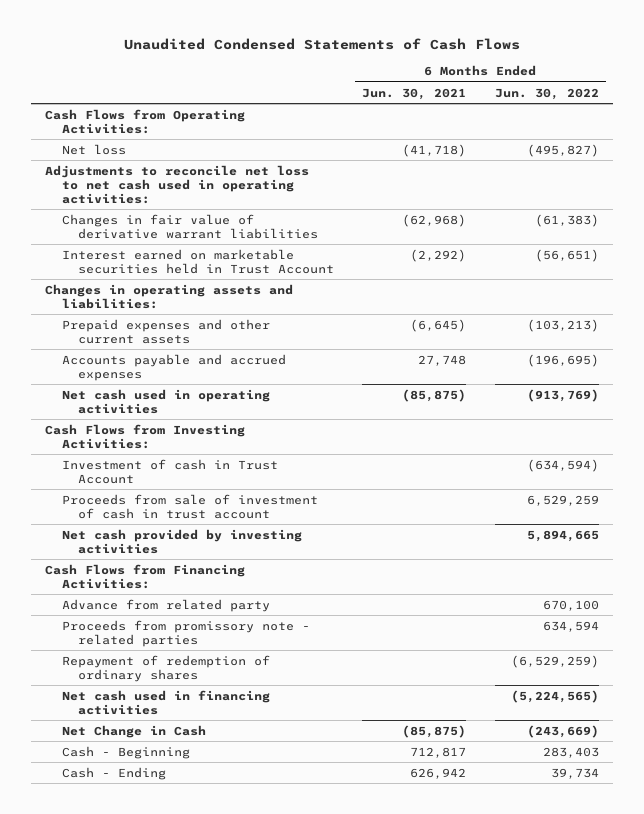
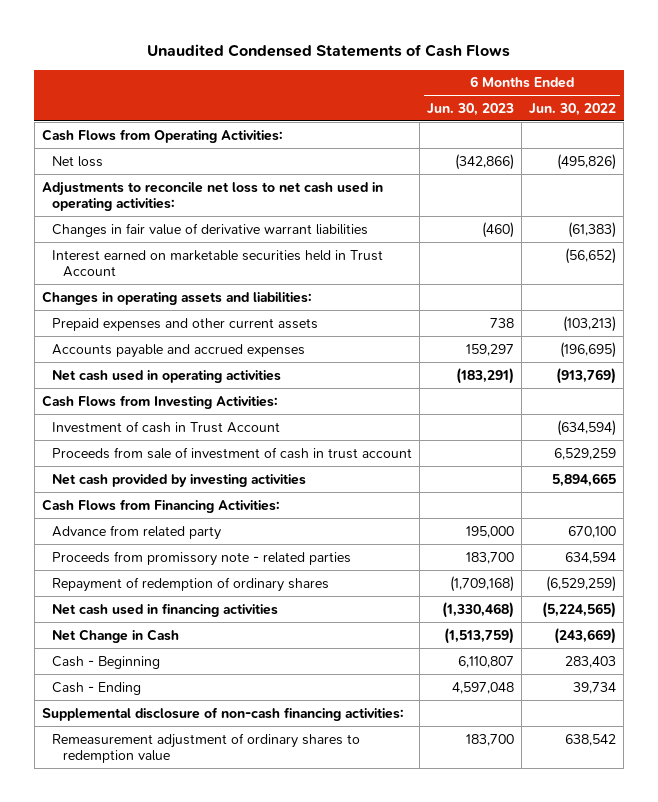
- | 6 Months Ended Jun. 30, 2021 | 6 Months Ended Jun. 30, 2022
+ | 6 Months Ended Jun. 30, 2023 | 6 Months Ended Jun. 30, 2022
- Net loss | (41,718) | (495,827)
+ Net loss | (342,866) | (495,826)
- Interest earned on marketable securities held in Trust Account | (2,292) | (56,651)
+ Interest earned on marketable securities held in Trust Account | | (56,652)
+ Supplemental disclosure of non-cash financing activities:
+ Remeasurement adjustment of ordinary shares to redemption value | 183,700 | 638,542

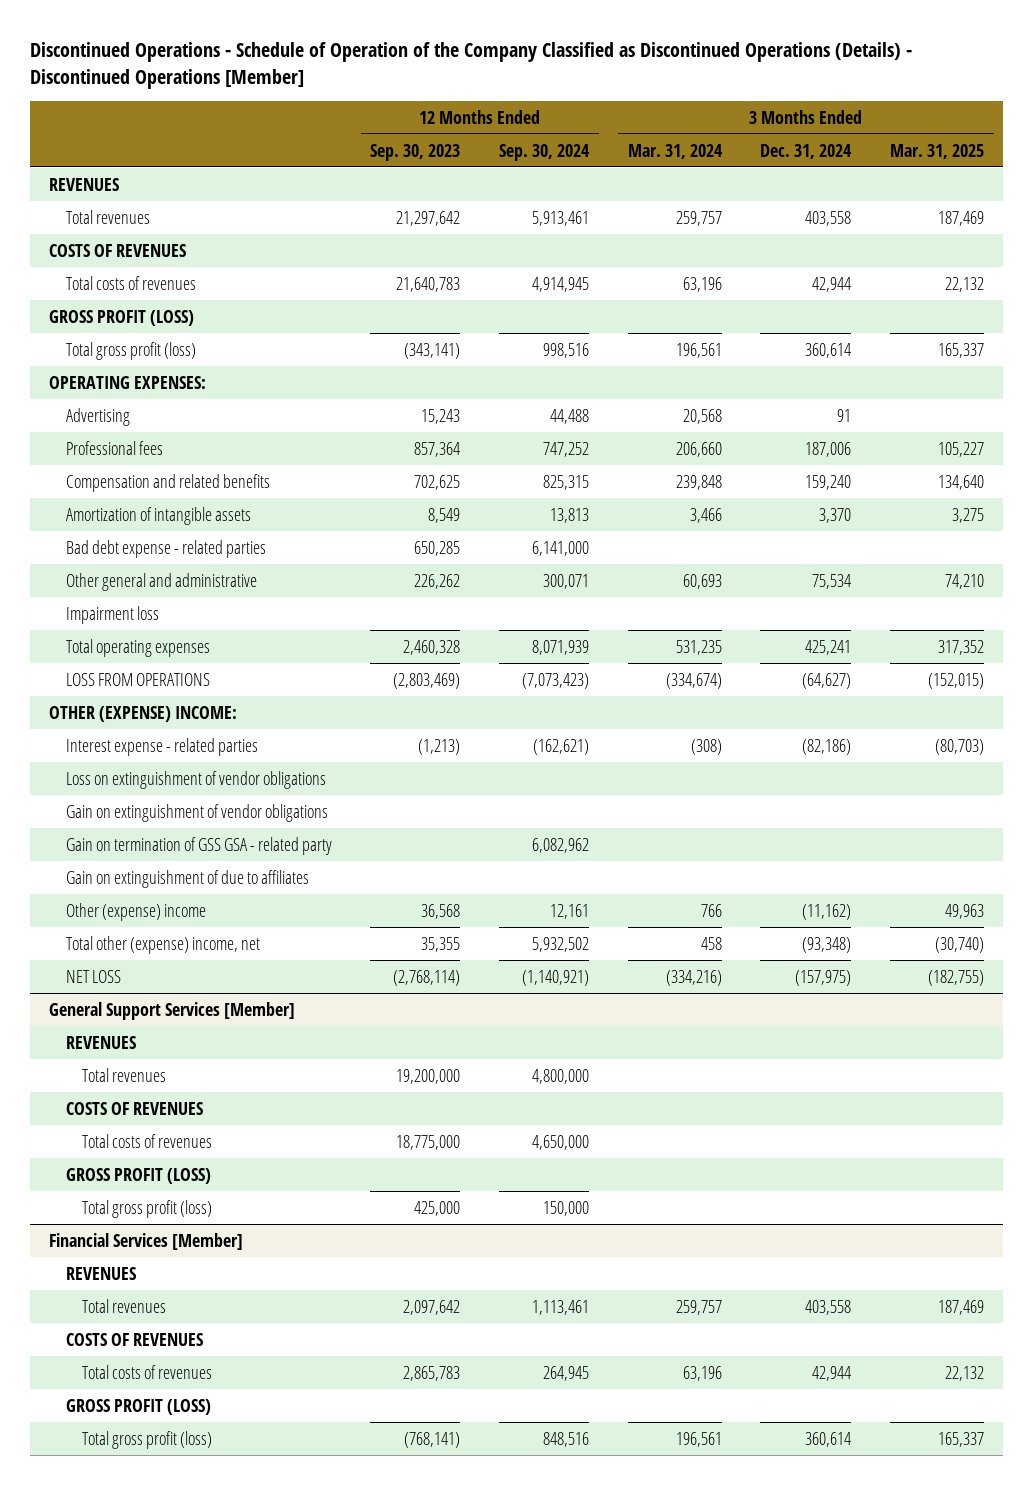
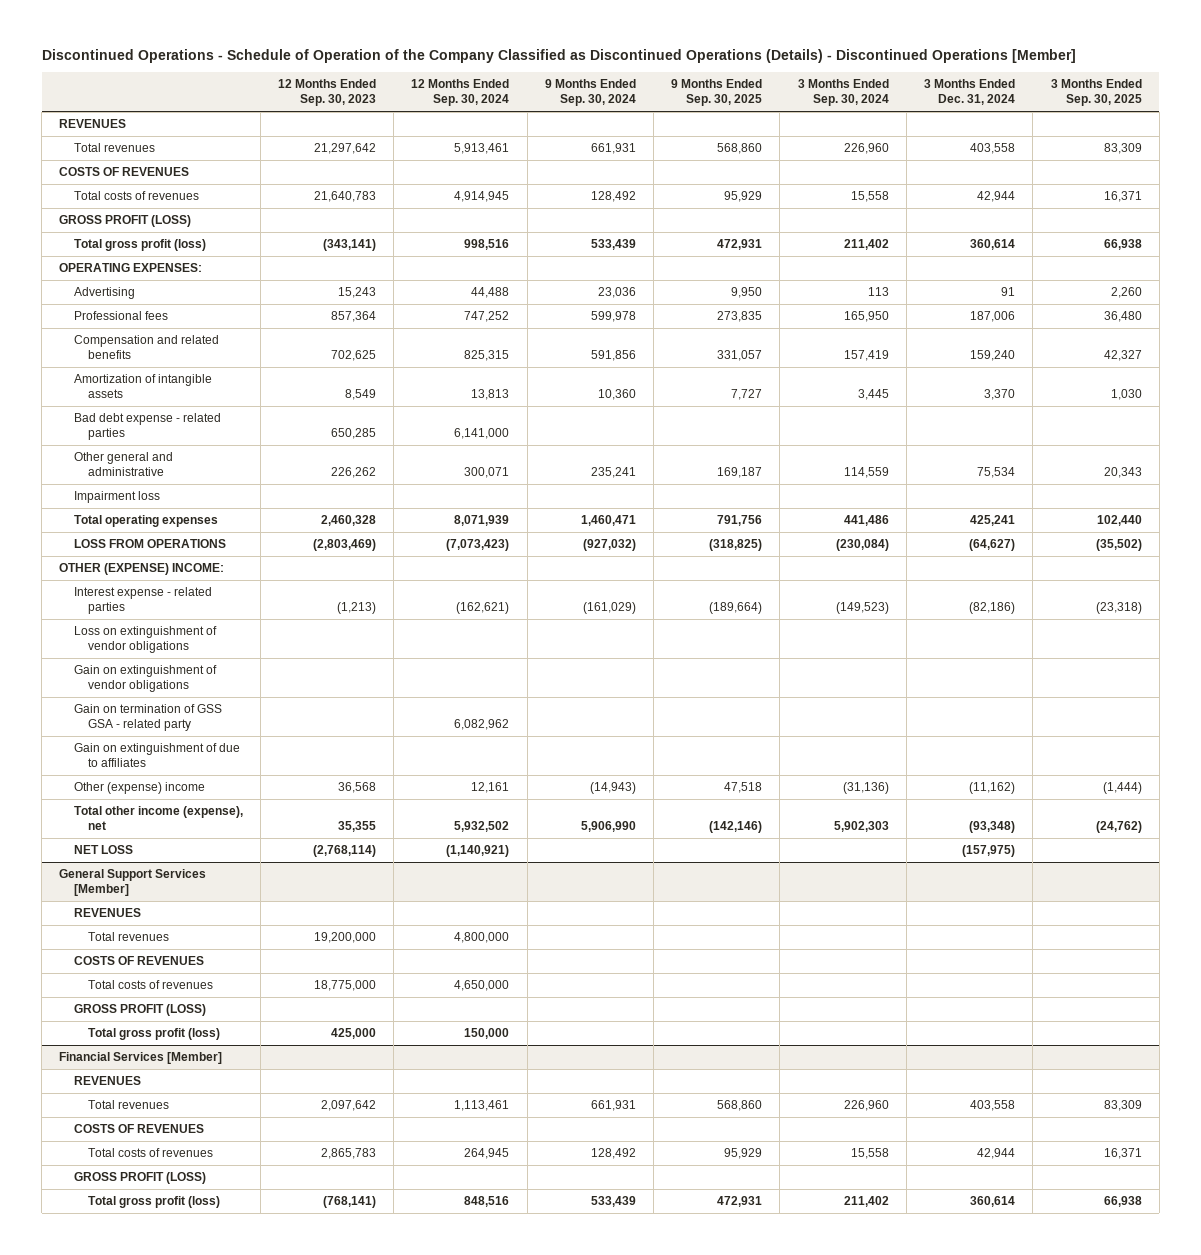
- | 12 Months Ended Sep. 30, 2023 | 12 Months Ended Sep. 30, 2024 | 3 Months Ended Mar. 31, 2024 | 3 Months Ended Dec. 31, 2024 | 3 Months Ended Mar. 31, 2025
+ | 12 Months Ended Sep. 30, 2023 | 12 Months Ended Sep. 30, 2024 | 9 Months Ended Sep. 30, 2024 | 9 Months Ended Sep. 30, 2025 | 3 Months Ended Sep. 30, 2024 | 3 Months Ended Dec. 31, 2024 | 3 Months Ended Sep. 30, 2025
- Total other (expense) income, net | 35,355 | 5,932,502 | 458 | (93,348) | (30,740)
+ Total other income (expense), net | 35,355 | 5,932,502 | 5,906,990 | (142,146) | 5,902,303 | (93,348) | (24,762)

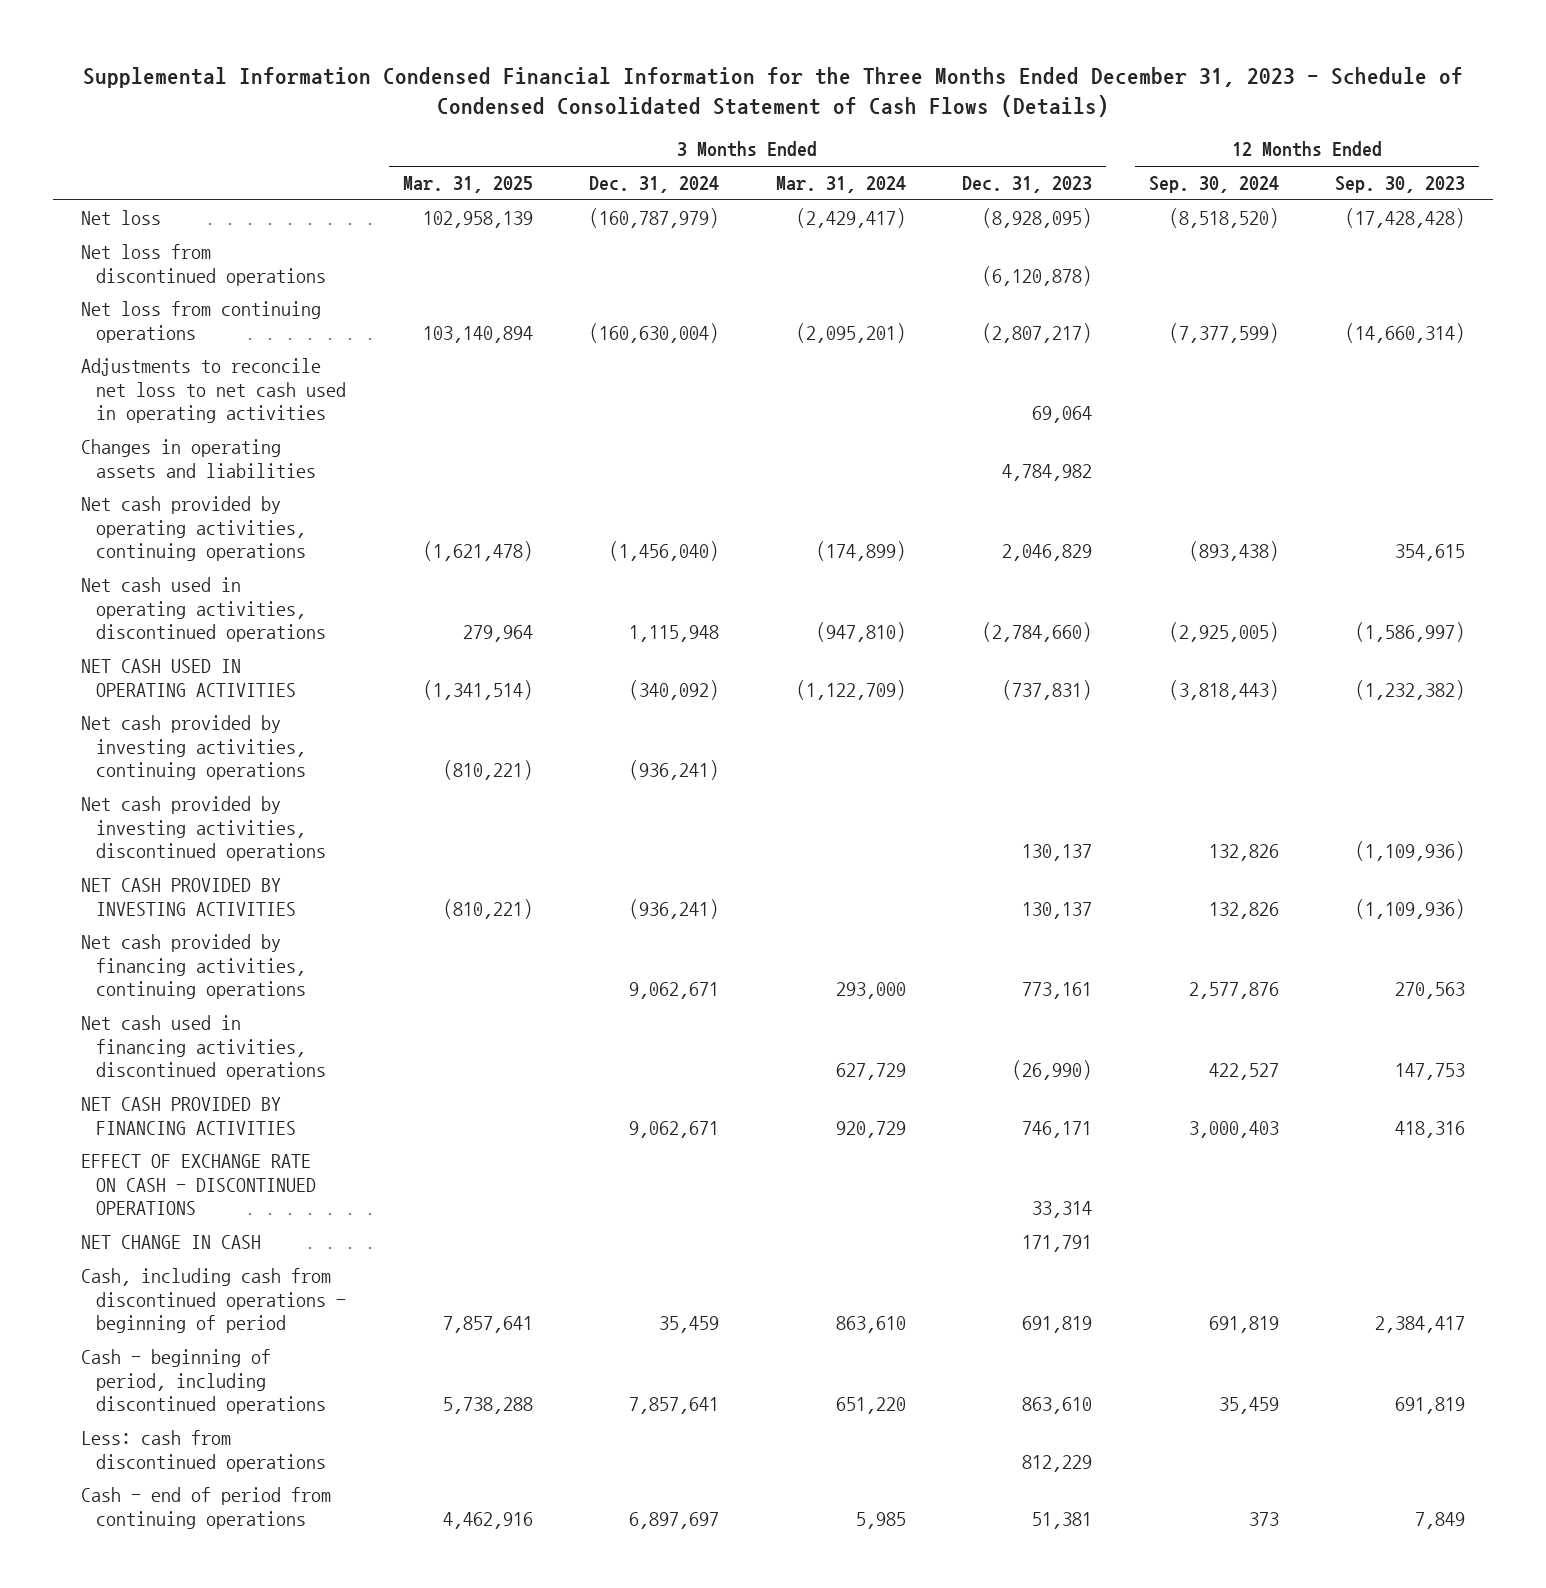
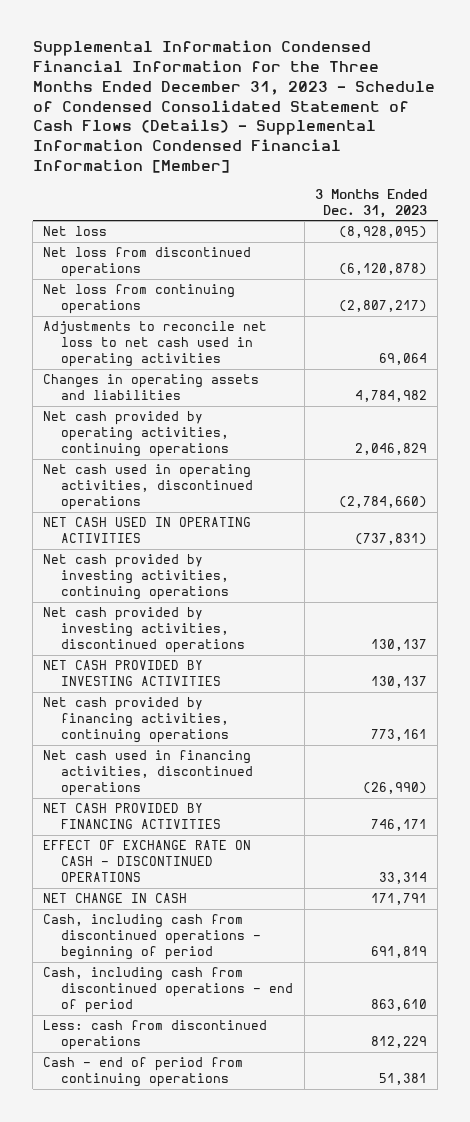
- Supplemental Information Condensed Financial Information for the Three Months Ended December 31, 2023 - Schedule of Condensed Consolidated Statement of Cash Flows (Details)
+ Supplemental Information Condensed Financial Information for the Three Months Ended December 31, 2023 - Schedule of Condensed Consolidated Statement of Cash Flows (Details) - Supplemental Information Condensed Financial Information [Member]
- | 3 Months Ended Mar. 31, 2025 | 3 Months Ended Dec. 31, 2024 | 3 Months Ended Mar. 31, 2024 | 3 Months Ended Dec. 31, 2023 | 12 Months Ended Sep. 30, 2024 | 12 Months Ended Sep. 30, 2023
+ | 3 Months Ended Dec. 31, 2023
- Cash - beginning of period, including discontinued operations | 5,738,288 | 7,857,641 | 651,220 | 863,610 | 35,459 | 691,819
+ Cash, including cash from discontinued operations - end of period | 863,610

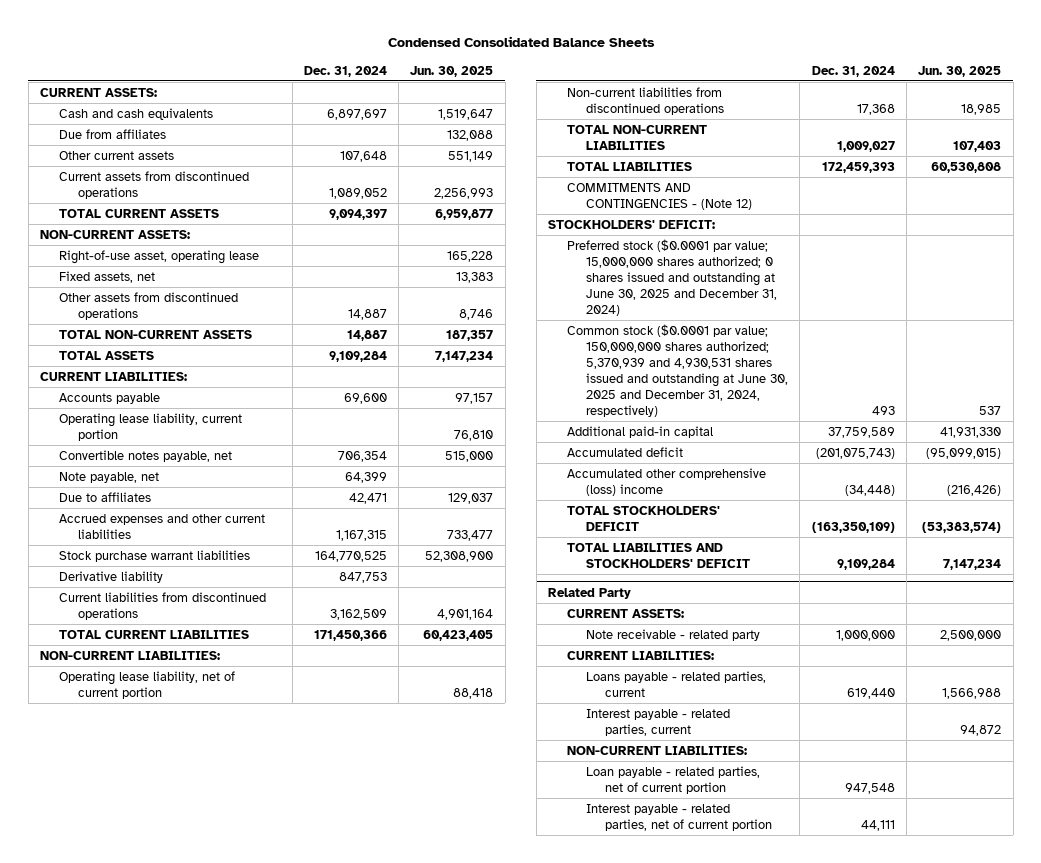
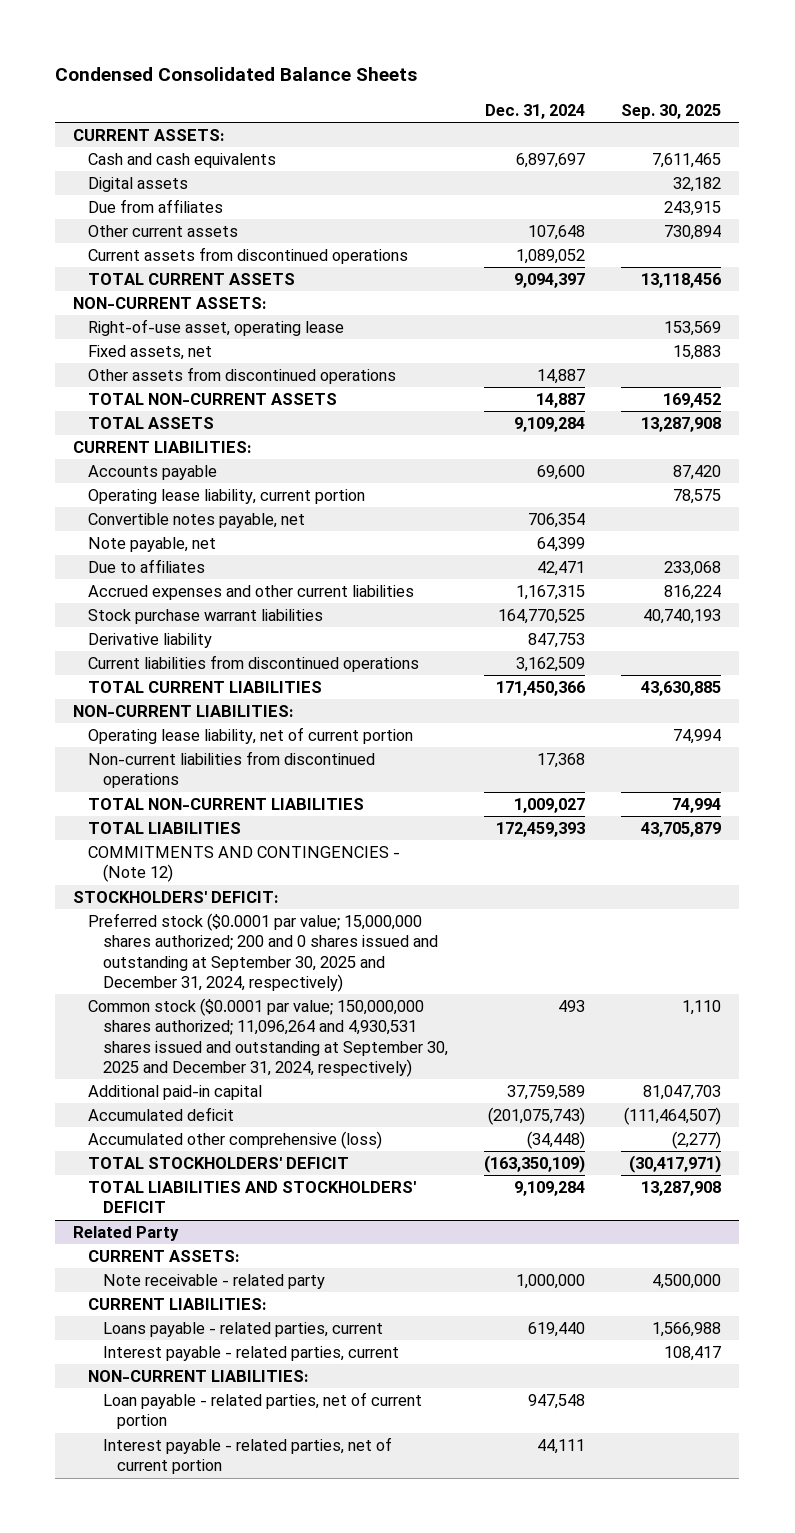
- | Dec. 31, 2024 | Jun. 30, 2025
+ | Dec. 31, 2024 | Sep. 30, 2025
+ Digital assets | | 32,182
- Preferred stock ($0.0001 par value; 15,000,000 shares authorized; 0 shares issued and outstanding at June 30, 2025 and December 31, 2024)
- Common stock ($0.0001 par value; 150,000,000 shares authorized; 5,370,939 and 4,930,531 shares issued and outstanding at June 30, 2025 and December 31, 2024, respectively) | 493 | 537
+ Preferred stock ($0.0001 par value; 15,000,000 shares authorized; 200 and 0 shares issued and outstanding at September 30, 2025 and December 31, 2024, respectively)
+ Common stock ($0.0001 par value; 150,000,000 shares authorized; 11,096,264 and 4,930,531 shares issued and outstanding at September 30, 2025 and December 31, 2024, respectively) | 493 | 1,110
- Accumulated other comprehensive (loss) income | (34,448) | (216,426)
+ Accumulated other comprehensive (loss) | (34,448) | (2,277)

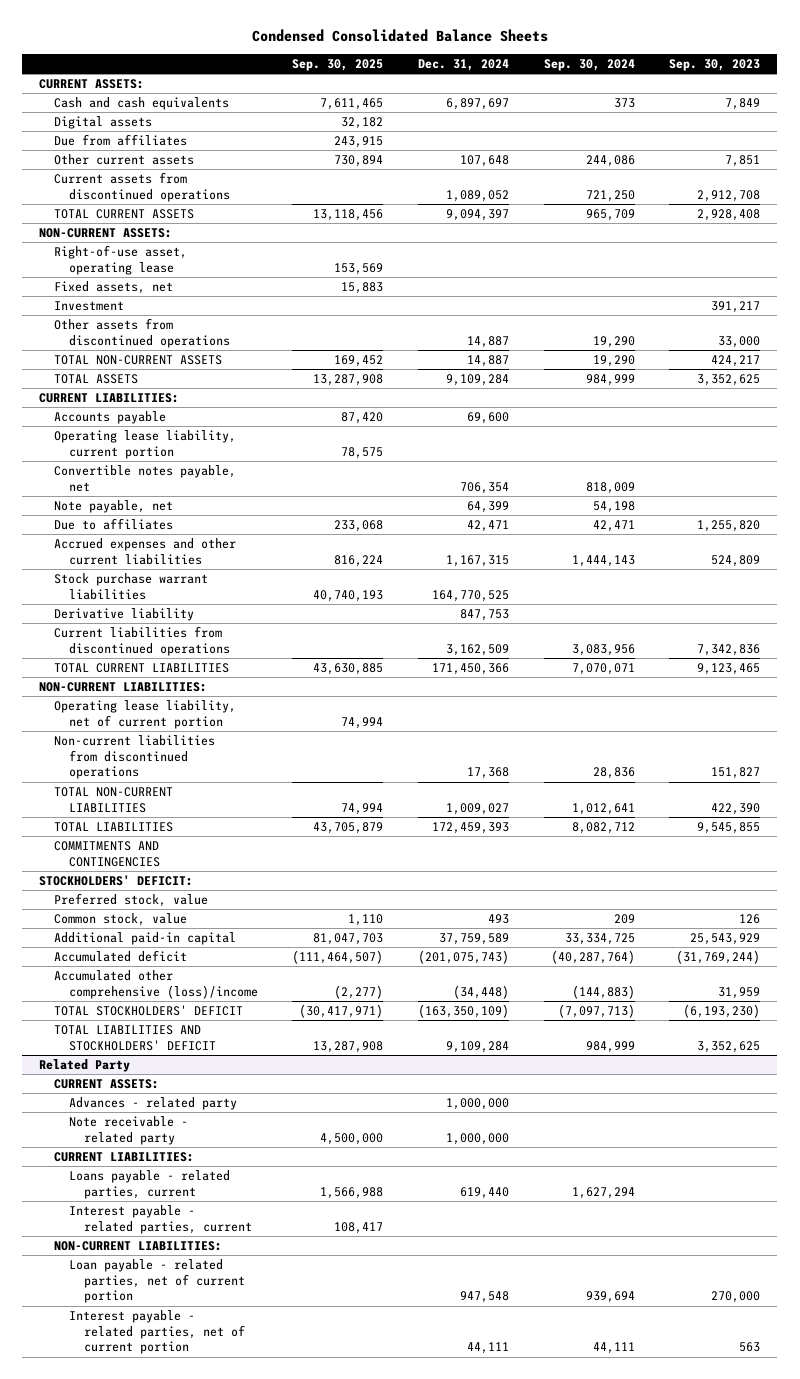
- | Dec. 31, 2024 | Sep. 30, 2025
+ | Sep. 30, 2025 | Dec. 31, 2024 | Sep. 30, 2024 | Sep. 30, 2023
+ Investment | | | | 391,217
- COMMITMENTS AND CONTINGENCIES - (Note 12)
+ COMMITMENTS AND CONTINGENCIES
- Preferred stock ($0.0001 par value; 15,000,000 shares authorized; 200 and 0 shares issued and outstanding at September 30, 2025 and December 31, 2024, respectively)
- Common stock ($0.0001 par value; 150,000,000 shares authorized; 11,096,264 and 4,930,531 shares issued and outstanding at September 30, 2025 and December 31, 2024, respectively) | 493 | 1,110
+ Preferred stock, value
+ Common stock, value | 1,110 | 493 | 209 | 126
- Accumulated other comprehensive (loss) | (34,448) | (2,277)
+ Accumulated other comprehensive (loss)/income | (2,277) | (34,448) | (144,883) | 31,959
@ Related Party
+ Advances - related party | | 1,000,000 | |

